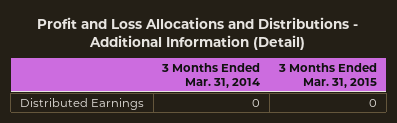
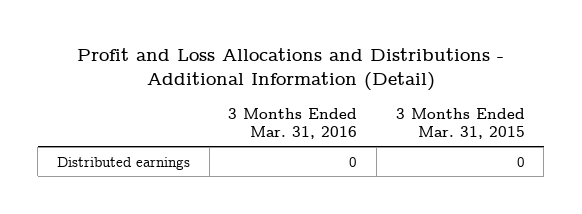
- | 3 Months Ended Mar. 31, 2014 | 3 Months Ended Mar. 31, 2015
+ | 3 Months Ended Mar. 31, 2016 | 3 Months Ended Mar. 31, 2015
- Distributed Earnings | 0 | 0
+ Distributed earnings | 0 | 0

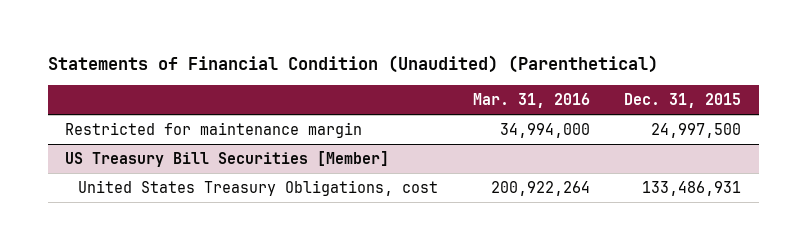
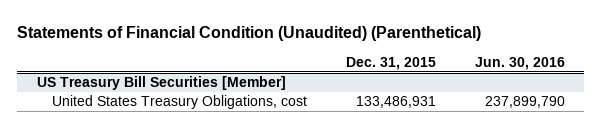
- | Mar. 31, 2016 | Dec. 31, 2015
+ | Dec. 31, 2015 | Jun. 30, 2016
- Restricted for maintenance margin | 34,994,000 | 24,997,500

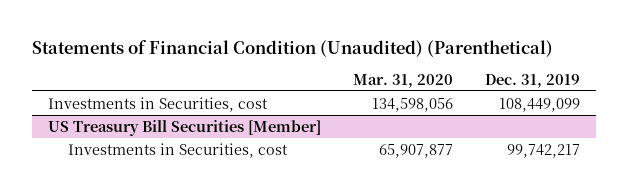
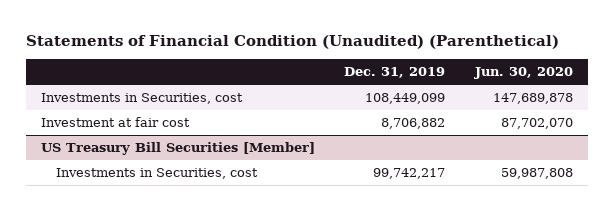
- | Mar. 31, 2020 | Dec. 31, 2019
+ | Dec. 31, 2019 | Jun. 30, 2020
+ Investment at fair cost | 8,706,882 | 87,702,070

